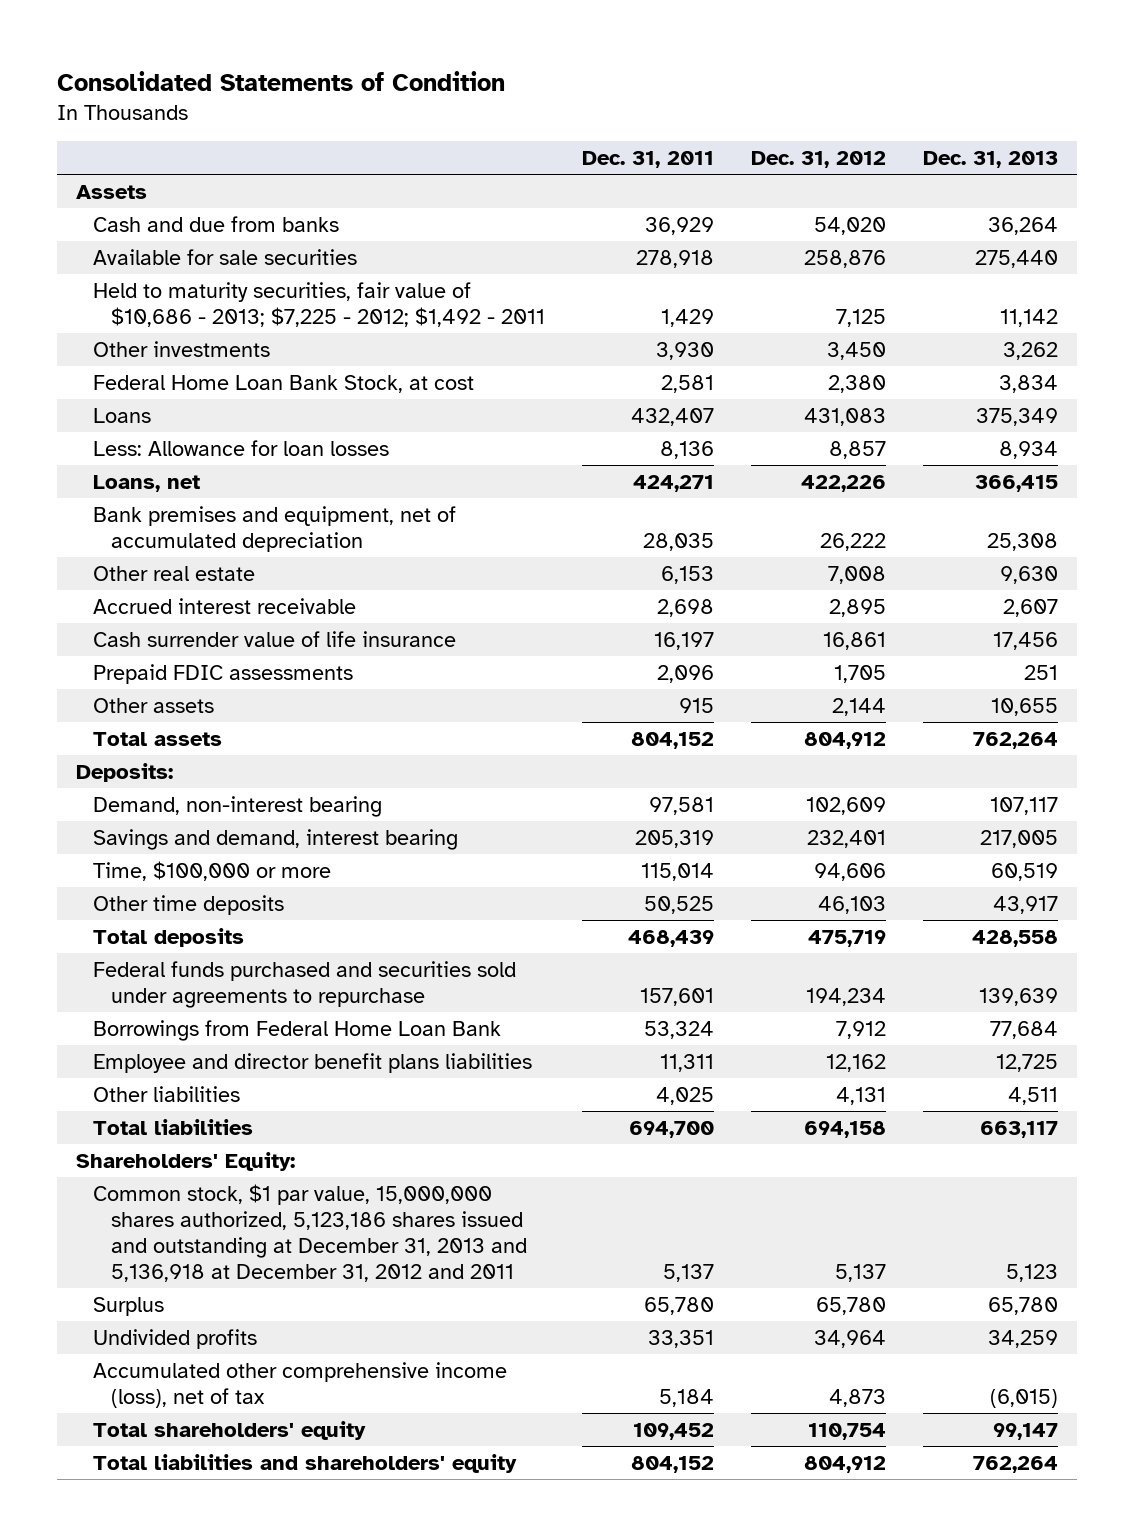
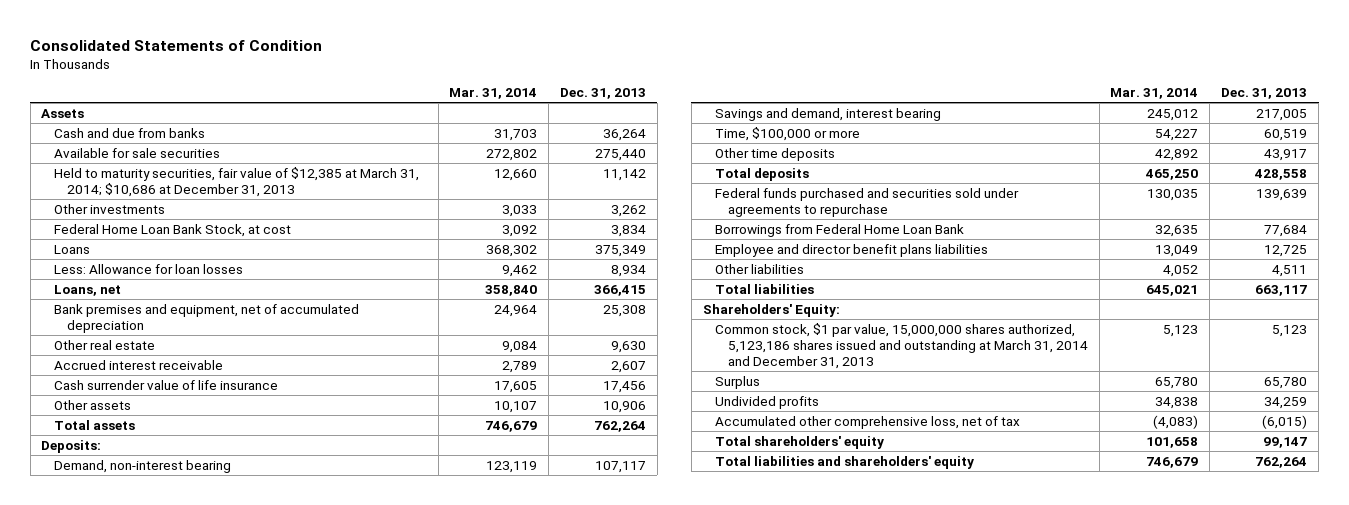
- | Dec. 31, 2011 | Dec. 31, 2012 | Dec. 31, 2013
+ | Mar. 31, 2014 | Dec. 31, 2013
- Held to maturity securities, fair value of $10,686 - 2013; $7,225 - 2012; $1,492 - 2011 | 1,429 | 7,125 | 11,142
+ Held to maturity securities, fair value of $12,385 at March 31, 2014; $10,686 at December 31, 2013 | 12,660 | 11,142
- Prepaid FDIC assessments | 2,096 | 1,705 | 251
- Other assets | 915 | 2,144 | 10,655
+ Other assets | 10,107 | 10,906
- Common stock, $1 par value, 15,000,000 shares authorized, 5,123,186 shares issued and outstanding at December 31, 2013 and 5,136,918 at December 31, 2012 and 2011 | 5,137 | 5,137 | 5,123
+ Common stock, $1 par value, 15,000,000 shares authorized, 5,123,186 shares issued and outstanding at March 31, 2014 and December 31, 2013 | 5,123 | 5,123
- Accumulated other comprehensive income (loss), net of tax | 5,184 | 4,873 | (6,015)
+ Accumulated other comprehensive loss, net of tax | (4,083) | (6,015)

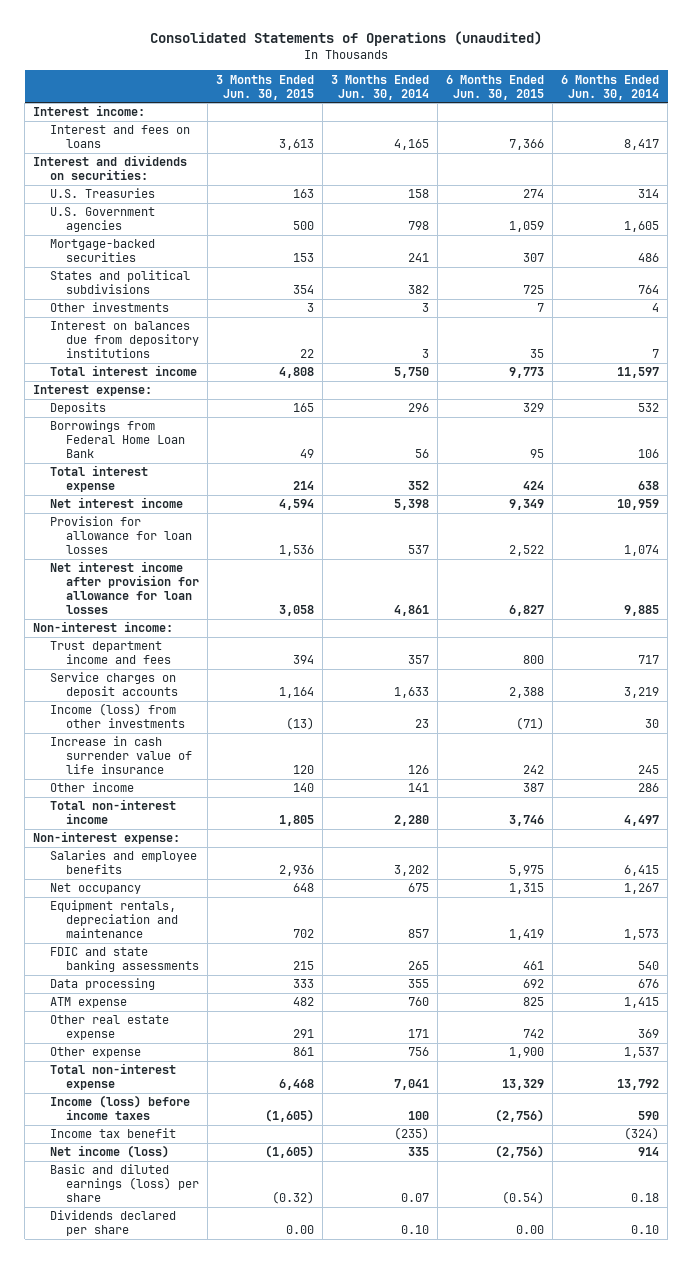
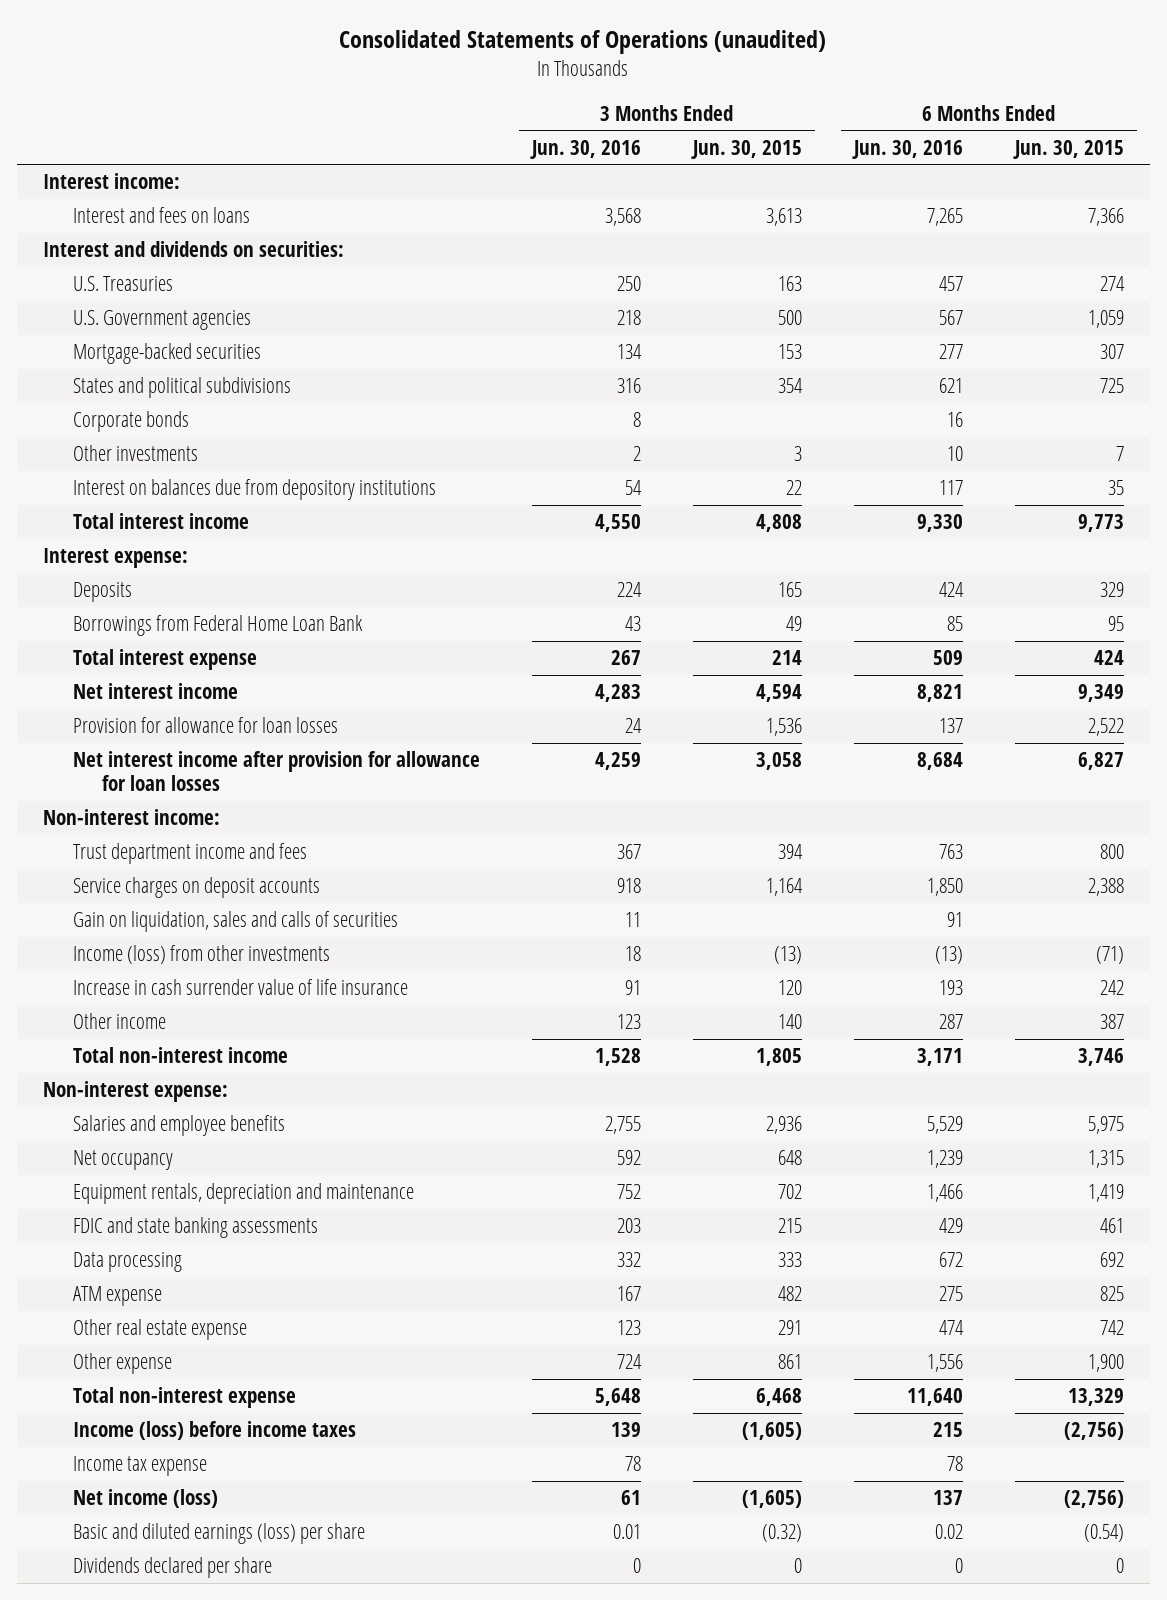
- | 3 Months Ended Jun. 30, 2015 | 3 Months Ended Jun. 30, 2014 | 6 Months Ended Jun. 30, 2015 | 6 Months Ended Jun. 30, 2014
+ | 3 Months Ended Jun. 30, 2016 | 3 Months Ended Jun. 30, 2015 | 6 Months Ended Jun. 30, 2016 | 6 Months Ended Jun. 30, 2015
+ Corporate bonds | 8 | | 16 |
+ Gain on liquidation, sales and calls of securities | 11 | | 91 |
- Income tax benefit | | (235) | | (324)
+ Income tax expense | 78 | | 78 |
- Dividends declared per share | 0.00 | 0.10 | 0.00 | 0.10
+ Dividends declared per share | 0 | 0 | 0 | 0

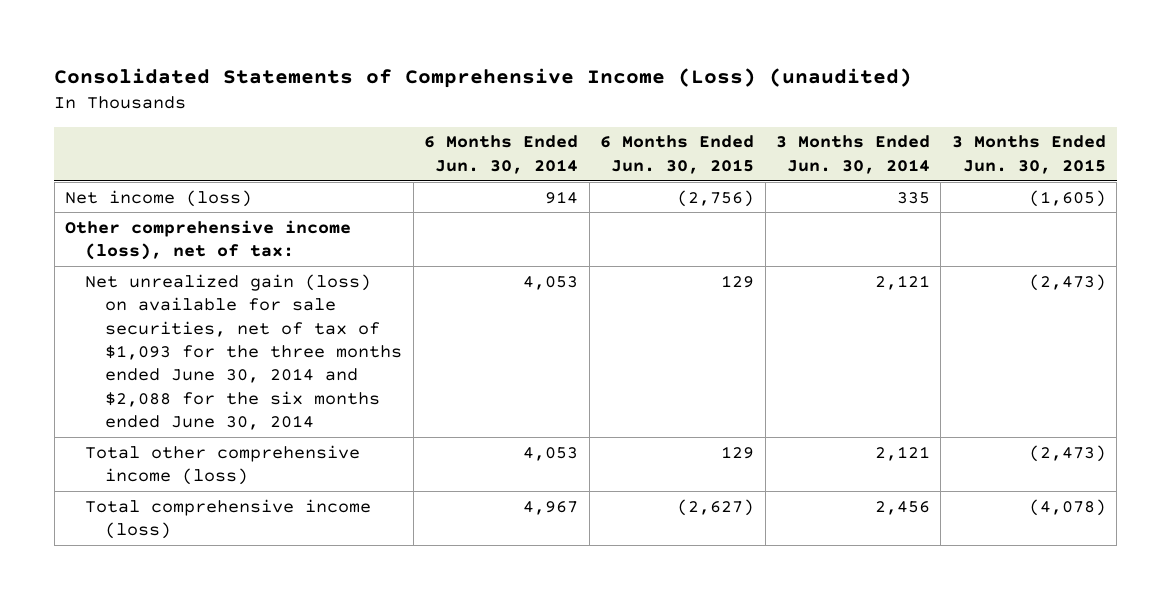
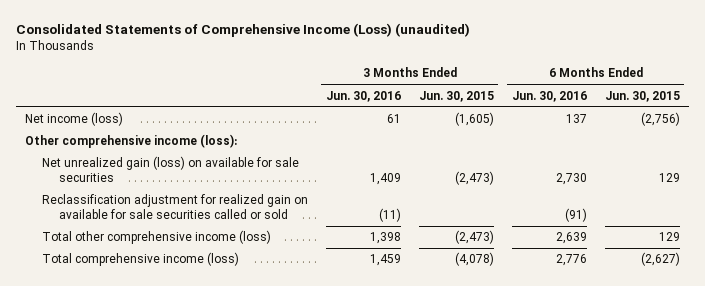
- | 6 Months Ended Jun. 30, 2014 | 6 Months Ended Jun. 30, 2015 | 3 Months Ended Jun. 30, 2014 | 3 Months Ended Jun. 30, 2015
+ | 3 Months Ended Jun. 30, 2016 | 3 Months Ended Jun. 30, 2015 | 6 Months Ended Jun. 30, 2016 | 6 Months Ended Jun. 30, 2015
- Other comprehensive income (loss), net of tax:
- Net unrealized gain (loss) on available for sale securities, net of tax of $1,093 for the three months ended June 30, 2014 and $2,088 for the six months ended June 30, 2014 | 4,053 | 129 | 2,121 | (2,473)
+ Other comprehensive income (loss):
+ Net unrealized gain (loss) on available for sale securities | 1,409 | (2,473) | 2,730 | 129
+ Reclassification adjustment for realized gain on available for sale securities called or sold | (11) | | (91) |

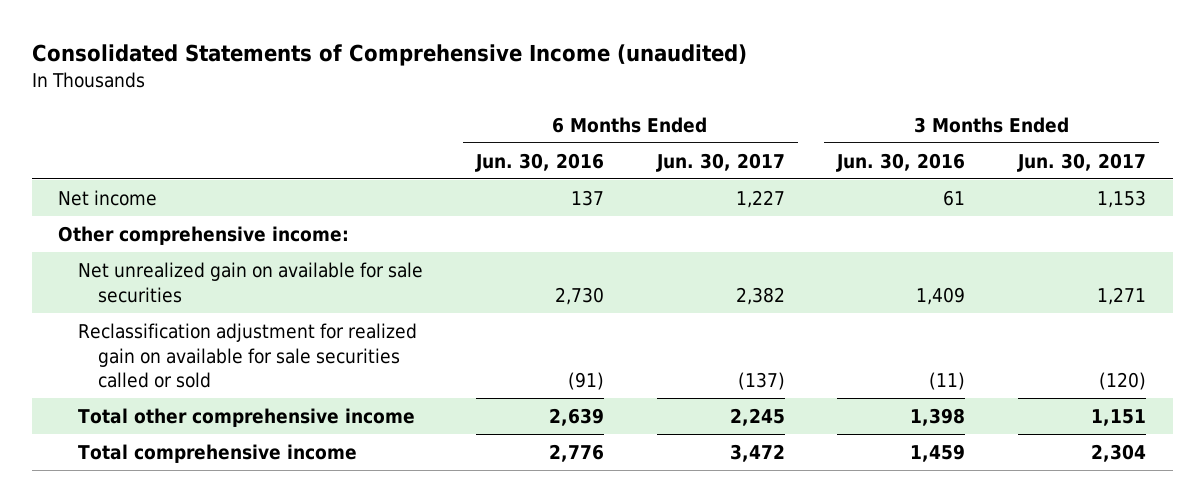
- Consolidated Statements of Comprehensive Income (Loss) (unaudited)
+ Consolidated Statements of Comprehensive Income (unaudited)
- | 3 Months Ended Jun. 30, 2016 | 3 Months Ended Jun. 30, 2015 | 6 Months Ended Jun. 30, 2016 | 6 Months Ended Jun. 30, 2015
+ | 6 Months Ended Jun. 30, 2016 | 6 Months Ended Jun. 30, 2017 | 3 Months Ended Jun. 30, 2016 | 3 Months Ended Jun. 30, 2017
- Net income (loss) | 61 | (1,605) | 137 | (2,756)
- Other comprehensive income (loss):
- Net unrealized gain (loss) on available for sale securities | 1,409 | (2,473) | 2,730 | 129
+ Net income | 137 | 1,227 | 61 | 1,153
+ Other comprehensive income:
+ Net unrealized gain on available for sale securities | 2,730 | 2,382 | 1,409 | 1,271
- Total other comprehensive income (loss) | 1,398 | (2,473) | 2,639 | 129
- Total comprehensive income (loss) | 1,459 | (4,078) | 2,776 | (2,627)
+ Total other comprehensive income | 2,639 | 2,245 | 1,398 | 1,151
+ Total comprehensive income | 2,776 | 3,472 | 1,459 | 2,304

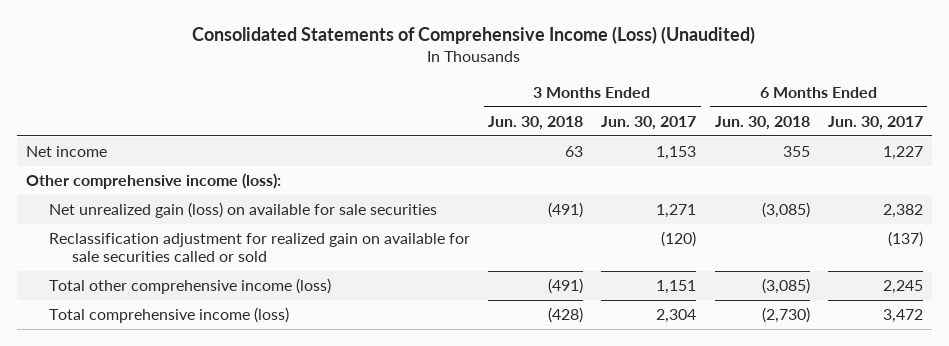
- Consolidated Statements of Comprehensive Income (unaudited)
+ Consolidated Statements of Comprehensive Income (Loss) (Unaudited)
- | 6 Months Ended Jun. 30, 2016 | 6 Months Ended Jun. 30, 2017 | 3 Months Ended Jun. 30, 2016 | 3 Months Ended Jun. 30, 2017
+ | 3 Months Ended Jun. 30, 2018 | 3 Months Ended Jun. 30, 2017 | 6 Months Ended Jun. 30, 2018 | 6 Months Ended Jun. 30, 2017
- Other comprehensive income:
- Net unrealized gain on available for sale securities | 2,730 | 2,382 | 1,409 | 1,271
+ Other comprehensive income (loss):
+ Net unrealized gain (loss) on available for sale securities | (491) | 1,271 | (3,085) | 2,382
- Total other comprehensive income | 2,639 | 2,245 | 1,398 | 1,151
- Total comprehensive income | 2,776 | 3,472 | 1,459 | 2,304
+ Total other comprehensive income (loss) | (491) | 1,151 | (3,085) | 2,245
+ Total comprehensive income (loss) | (428) | 2,304 | (2,730) | 3,472

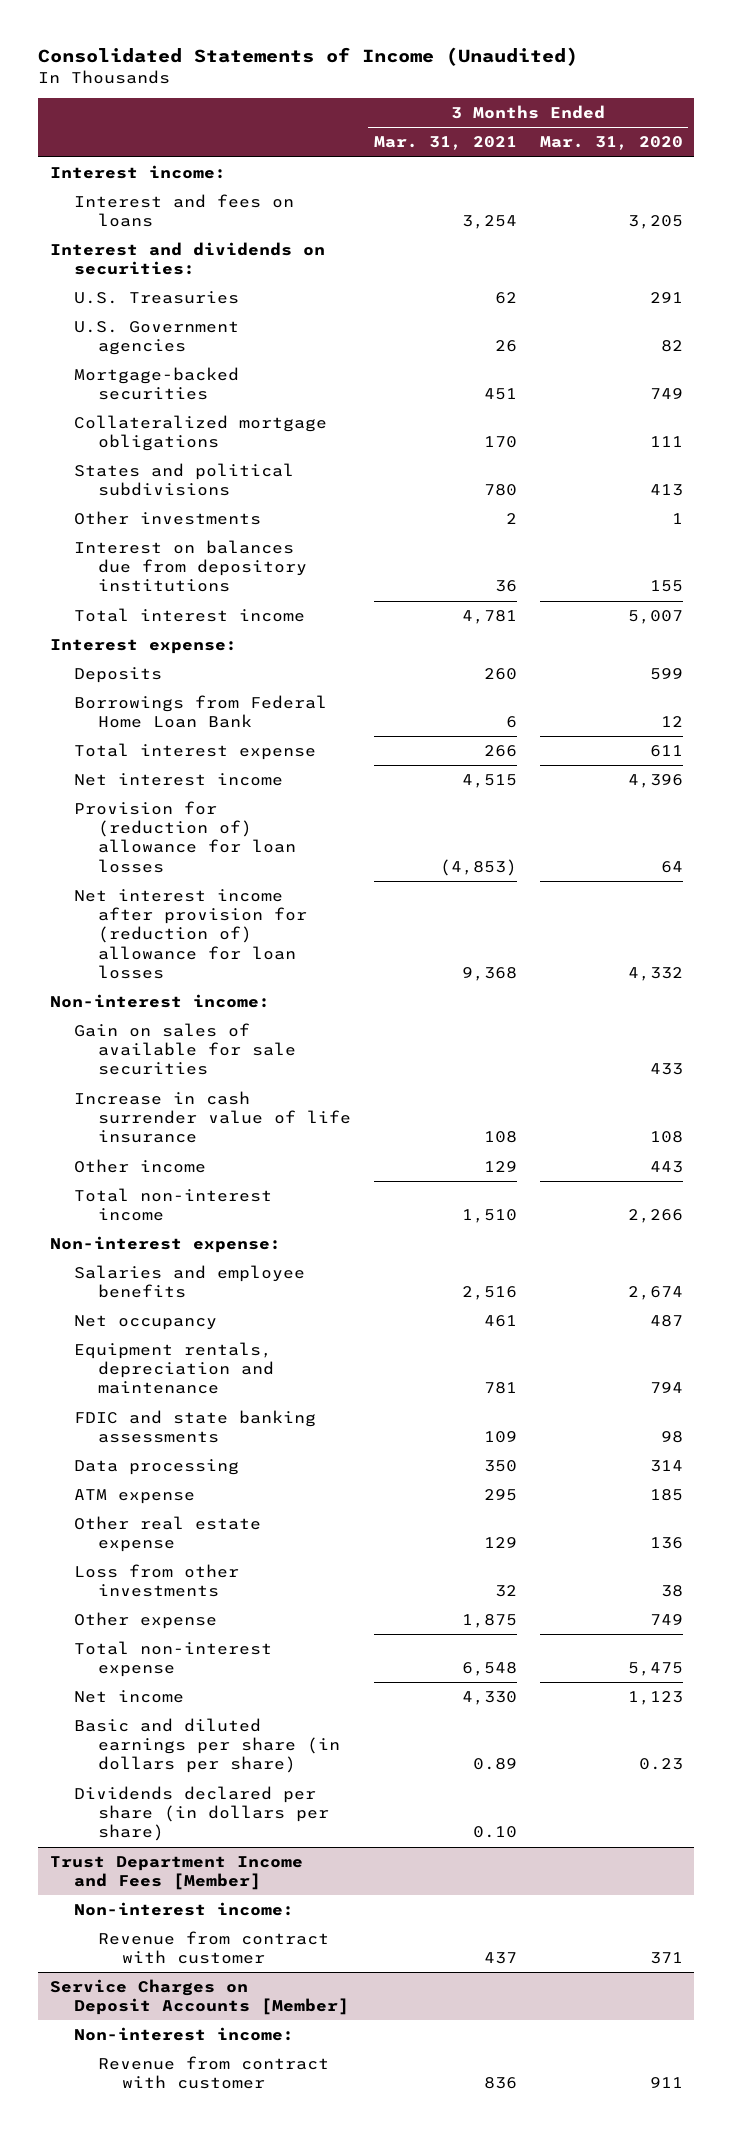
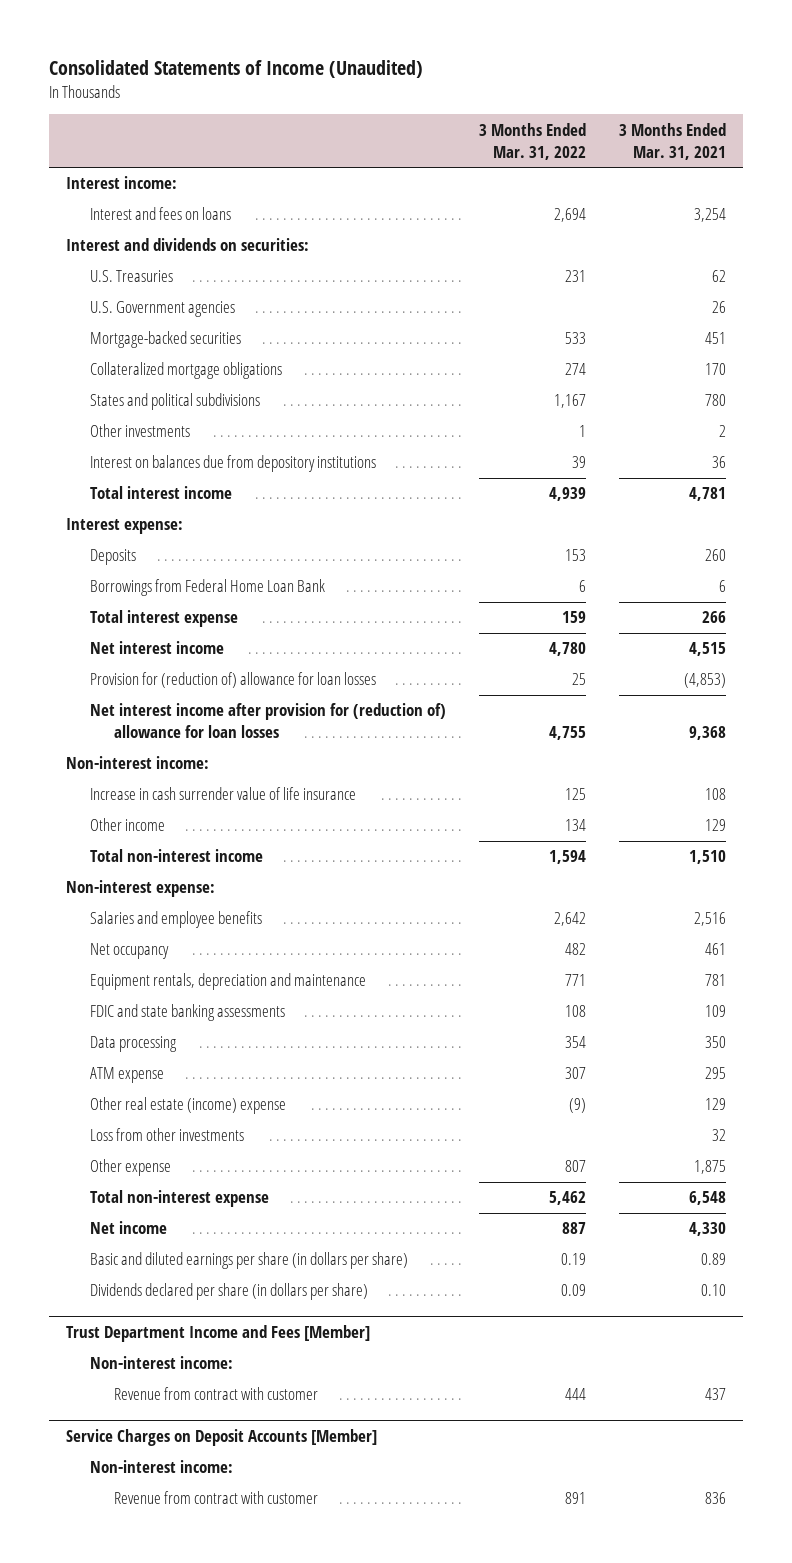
- | 3 Months Ended Mar. 31, 2021 | 3 Months Ended Mar. 31, 2020
+ | 3 Months Ended Mar. 31, 2022 | 3 Months Ended Mar. 31, 2021
- Gain on sales of available for sale securities | | 433
- Other real estate expense | 129 | 136
+ Other real estate (income) expense | (9) | 129

